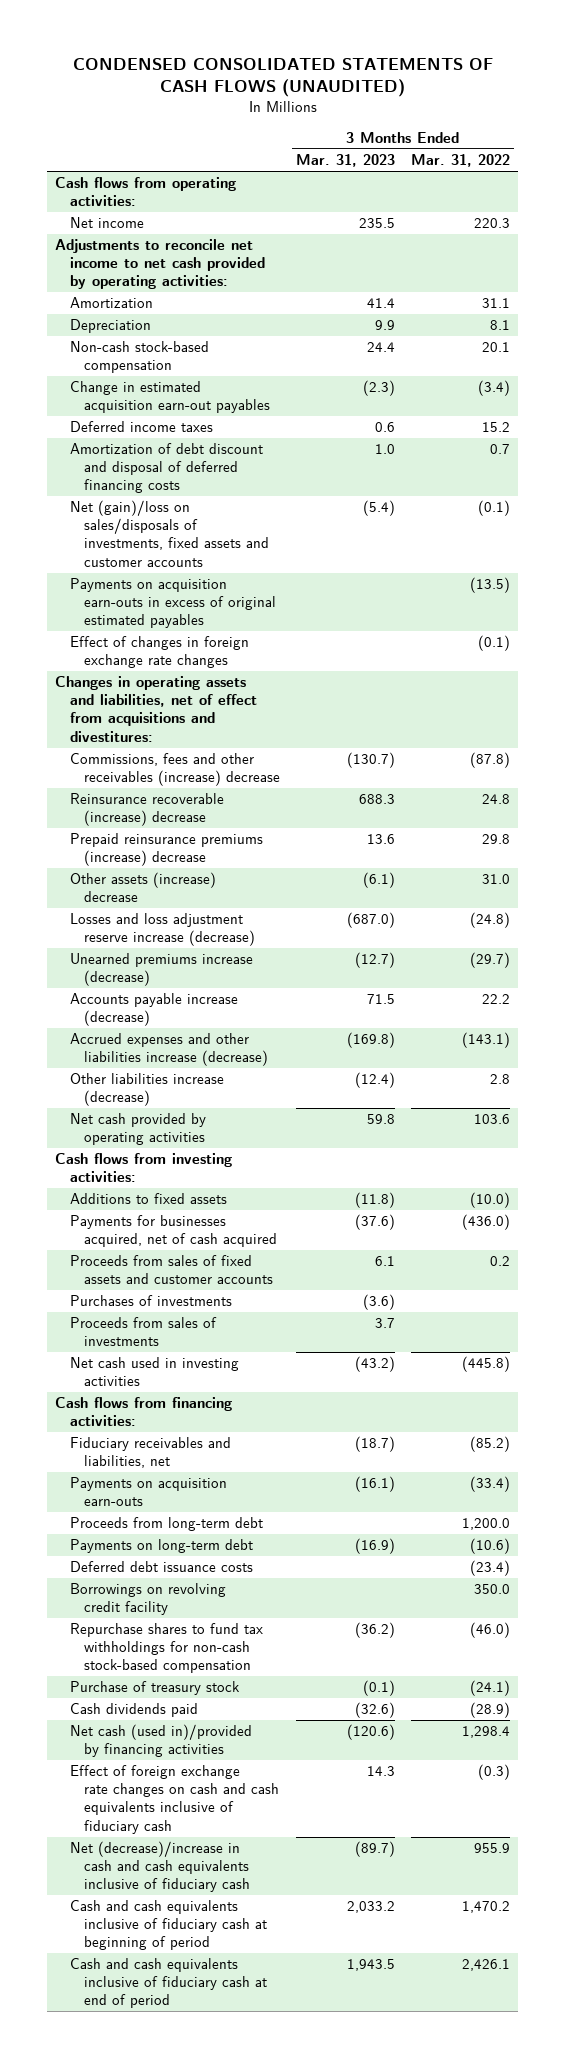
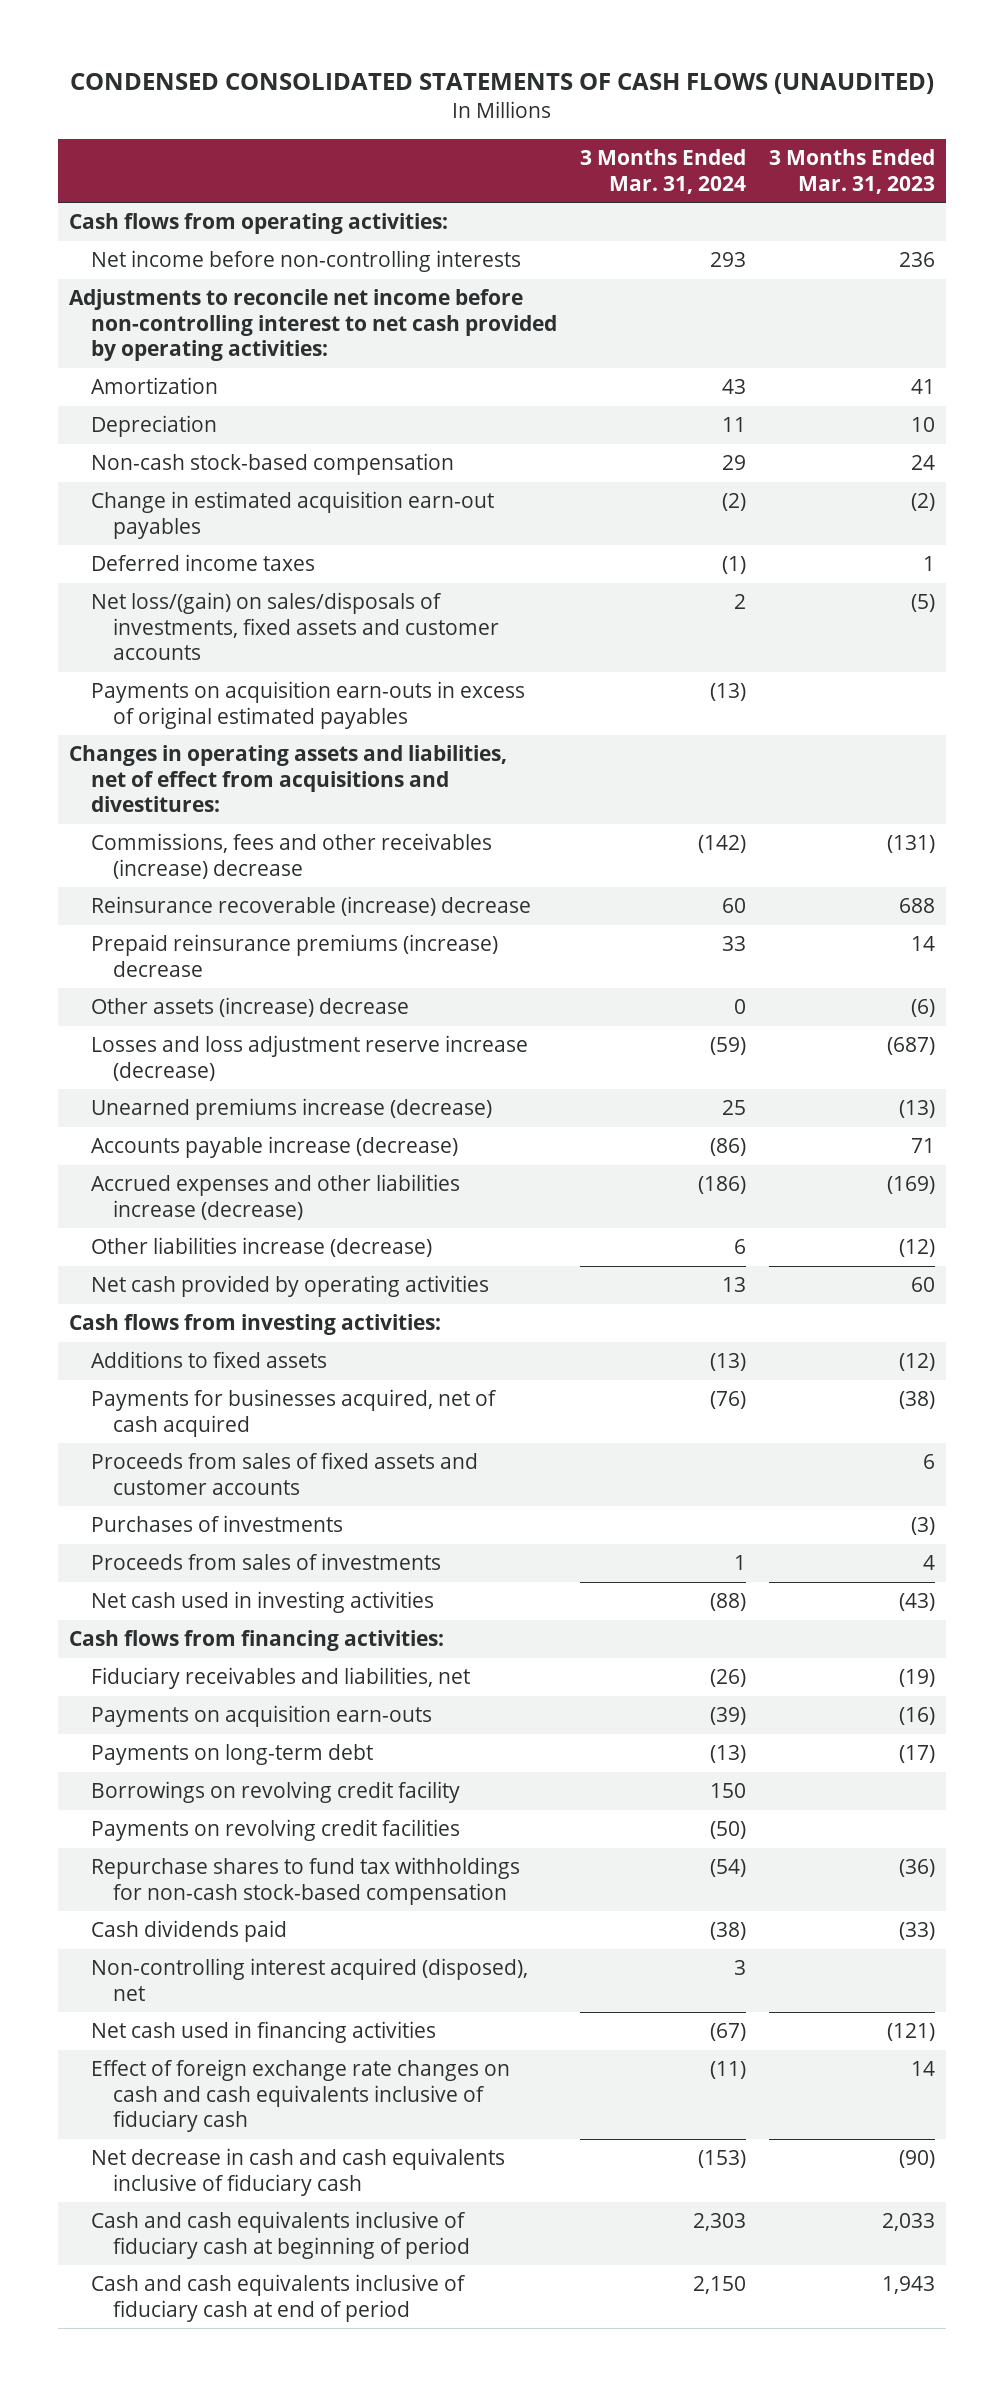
- | 3 Months Ended Mar. 31, 2023 | 3 Months Ended Mar. 31, 2022
+ | 3 Months Ended Mar. 31, 2024 | 3 Months Ended Mar. 31, 2023
- Net income | 235.5 | 220.3
- Adjustments to reconcile net income to net cash provided by operating activities:
- Amortization | 41.4 | 31.1
- Depreciation | 9.9 | 8.1
- Non-cash stock-based compensation | 24.4 | 20.1
- Change in estimated acquisition earn-out payables | (2.3) | (3.4)
- Deferred income taxes | 0.6 | 15.2
- Amortization of debt discount and disposal of deferred financing costs | 1.0 | 0.7
- Net (gain)/loss on sales/disposals of investments, fixed assets and customer accounts | (5.4) | (0.1)
+ Net income before non-controlling interests | 293 | 236
+ Adjustments to reconcile net income before non-controlling interest to net cash provided by operating activities:
+ Amortization | 43 | 41
+ Depreciation | 11 | 10
+ Non-cash stock-based compensation | 29 | 24
+ Change in estimated acquisition earn-out payables | (2) | (2)
+ Deferred income taxes | (1) | 1
+ Net loss/(gain) on sales/disposals of investments, fixed assets and customer accounts | 2 | (5)
- Effect of changes in foreign exchange rate changes | | (0.1)
- Commissions, fees and other receivables (increase) decrease | (130.7) | (87.8)
- Reinsurance recoverable (increase) decrease | 688.3 | 24.8
- Prepaid reinsurance premiums (increase) decrease | 13.6 | 29.8
- Other assets (increase) decrease | (6.1) | 31.0
- Losses and loss adjustment reserve increase (decrease) | (687.0) | (24.8)
- Unearned premiums increase (decrease) | (12.7) | (29.7)
- Accounts payable increase (decrease) | 71.5 | 22.2
- Accrued expenses and other liabilities increase (decrease) | (169.8) | (143.1)
- Other liabilities increase (decrease) | (12.4) | 2.8
- Net cash provided by operating activities | 59.8 | 103.6
+ Commissions, fees and other receivables (increase) decrease | (142) | (131)
+ Reinsurance recoverable (increase) decrease | 60 | 688
+ Prepaid reinsurance premiums (increase) decrease | 33 | 14
+ Other assets (increase) decrease | 0 | (6)
+ Losses and loss adjustment reserve increase (decrease) | (59) | (687)
+ Unearned premiums increase (decrease) | 25 | (13)
+ Accounts payable increase (decrease) | (86) | 71
+ Accrued expenses and other liabilities increase (decrease) | (186) | (169)
+ Other liabilities increase (decrease) | 6 | (12)
+ Net cash provided by operating activities | 13 | 60
- Additions to fixed assets | (11.8) | (10.0)
- Payments for businesses acquired, net of cash acquired | (37.6) | (436.0)
- Proceeds from sales of fixed assets and customer accounts | 6.1 | 0.2
- Purchases of investments | (3.6) |
- Proceeds from sales of investments | 3.7 |
- Net cash used in investing activities | (43.2) | (445.8)
+ Additions to fixed assets | (13) | (12)
+ Payments for businesses acquired, net of cash acquired | (76) | (38)
+ Proceeds from sales of fixed assets and customer accounts | | 6
+ Purchases of investments | | (3)
+ Proceeds from sales of investments | 1 | 4
+ Net cash used in investing activities | (88) | (43)
- Fiduciary receivables and liabilities, net | (18.7) | (85.2)
- Payments on acquisition earn-outs | (16.1) | (33.4)
- Proceeds from long-term debt | | 1,200.0
- Payments on long-term debt | (16.9) | (10.6)
- Deferred debt issuance costs | | (23.4)
+ Fiduciary receivables and liabilities, net | (26) | (19)
+ Payments on acquisition earn-outs | (39) | (16)
+ Payments on long-term debt | (13) | (17)
- Repurchase shares to fund tax withholdings for non-cash stock-based compensation | (36.2) | (46.0)
- Purchase of treasury stock | (0.1) | (24.1)
- Cash dividends paid | (32.6) | (28.9)
- Net cash (used in)/provided by financing activities | (120.6) | 1,298.4
- Effect of foreign exchange rate changes on cash and cash equivalents inclusive of fiduciary cash | 14.3 | (0.3)
- Net (decrease)/increase in cash and cash equivalents inclusive of fiduciary cash | (89.7) | 955.9
- Cash and cash equivalents inclusive of fiduciary cash at beginning of period | 2,033.2 | 1,470.2
- Cash and cash equivalents inclusive of fiduciary cash at end of period | 1,943.5 | 2,426.1
+ Payments on revolving credit facilities | (50) |
+ Repurchase shares to fund tax withholdings for non-cash stock-based compensation | (54) | (36)
+ Cash dividends paid | (38) | (33)
+ Non-controlling interest acquired (disposed), net | 3 |
+ Net cash used in financing activities | (67) | (121)
+ Effect of foreign exchange rate changes on cash and cash equivalents inclusive of fiduciary cash | (11) | 14
+ Net decrease in cash and cash equivalents inclusive of fiduciary cash | (153) | (90)
+ Cash and cash equivalents inclusive of fiduciary cash at beginning of period | 2,303 | 2,033
+ Cash and cash equivalents inclusive of fiduciary cash at end of period | 2,150 | 1,943

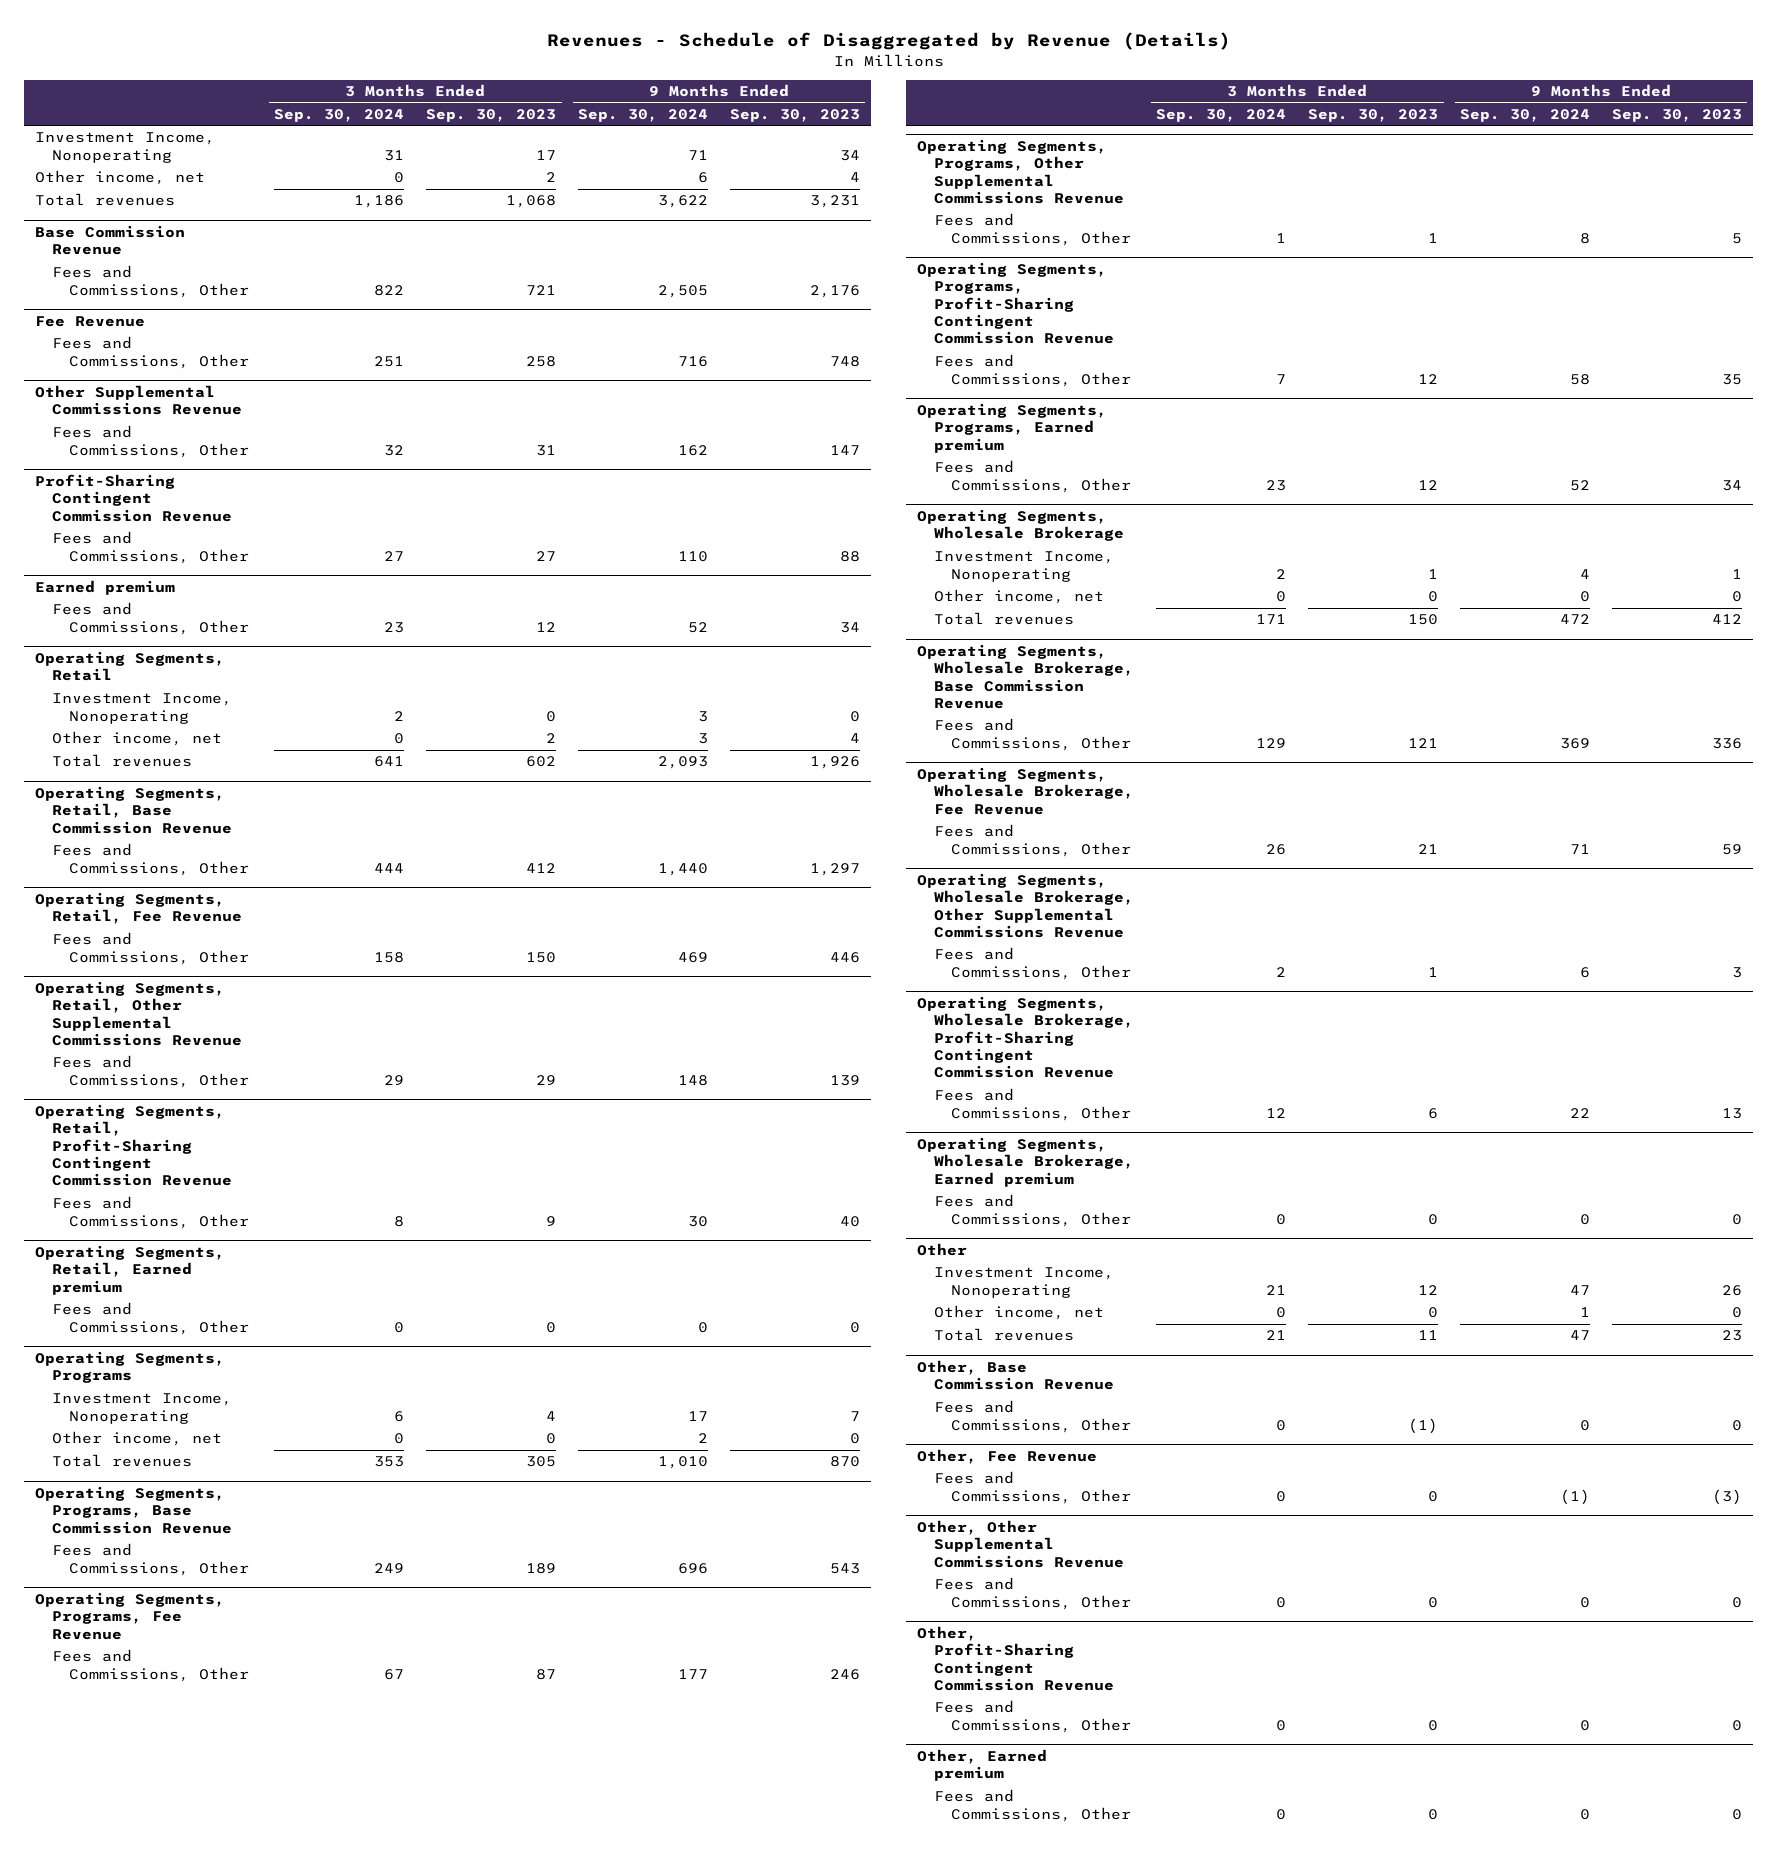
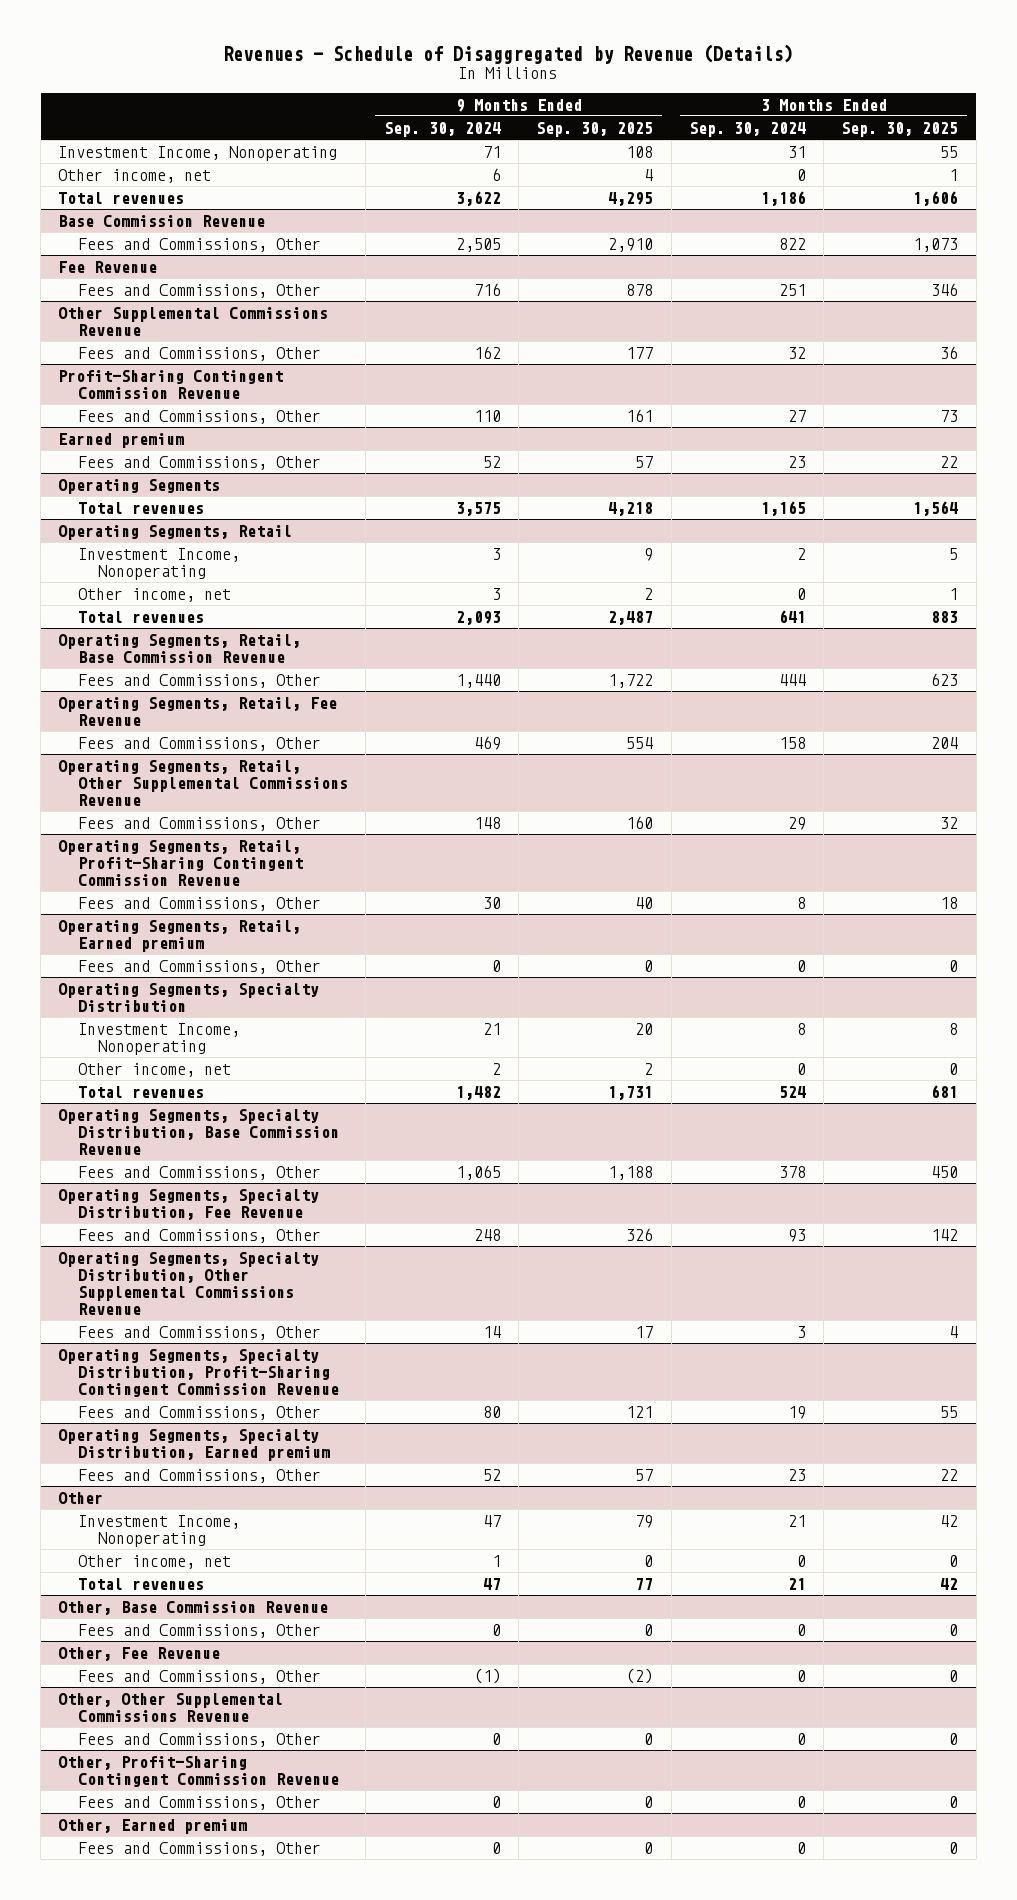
- | 3 Months Ended Sep. 30, 2024 | 3 Months Ended Sep. 30, 2023 | 9 Months Ended Sep. 30, 2024 | 9 Months Ended Sep. 30, 2023
+ | 9 Months Ended Sep. 30, 2024 | 9 Months Ended Sep. 30, 2025 | 3 Months Ended Sep. 30, 2024 | 3 Months Ended Sep. 30, 2025
+ Operating Segments
+ Total revenues | 3,575 | 4,218 | 1,165 | 1,564
- Operating Segments, Programs
- Investment Income, Nonoperating | 6 | 4 | 17 | 7
+ Operating Segments, Specialty Distribution
+ Investment Income, Nonoperating | 21 | 20 | 8 | 8
- Total revenues | 353 | 305 | 1,010 | 870
- Operating Segments, Programs, Base Commission Revenue
- Fees and Commissions, Other | 249 | 189 | 696 | 543
- Operating Segments, Programs, Fee Revenue
- Fees and Commissions, Other | 67 | 87 | 177 | 246
- Operating Segments, Programs, Other Supplemental Commissions Revenue
- Fees and Commissions, Other | 1 | 1 | 8 | 5
- Operating Segments, Programs, Profit-Sharing Contingent Commission Revenue
- Fees and Commissions, Other | 7 | 12 | 58 | 35
- Operating Segments, Programs, Earned premium
+ Total revenues | 1,482 | 1,731 | 524 | 681
+ Operating Segments, Specialty Distribution, Base Commission Revenue
+ Fees and Commissions, Other | 1,065 | 1,188 | 378 | 450
+ Operating Segments, Specialty Distribution, Fee Revenue
+ Fees and Commissions, Other | 248 | 326 | 93 | 142
+ Operating Segments, Specialty Distribution, Other Supplemental Commissions Revenue
+ Fees and Commissions, Other | 14 | 17 | 3 | 4
+ Operating Segments, Specialty Distribution, Profit-Sharing Contingent Commission Revenue
+ Fees and Commissions, Other | 80 | 121 | 19 | 55
+ Operating Segments, Specialty Distribution, Earned premium
- Operating Segments, Wholesale Brokerage
- Investment Income, Nonoperating | 2 | 1 | 4 | 1
- Other income, net | 0 | 0 | 0 | 0
- Total revenues | 171 | 150 | 472 | 412
- Operating Segments, Wholesale Brokerage, Base Commission Revenue
- Fees and Commissions, Other | 129 | 121 | 369 | 336
- Operating Segments, Wholesale Brokerage, Fee Revenue
- Fees and Commissions, Other | 26 | 21 | 71 | 59
- Operating Segments, Wholesale Brokerage, Other Supplemental Commissions Revenue
- Fees and Commissions, Other | 2 | 1 | 6 | 3
- Operating Segments, Wholesale Brokerage, Profit-Sharing Contingent Commission Revenue
- Fees and Commissions, Other | 12 | 6 | 22 | 13
- Operating Segments, Wholesale Brokerage, Earned premium
- Fees and Commissions, Other | 0 | 0 | 0 | 0

